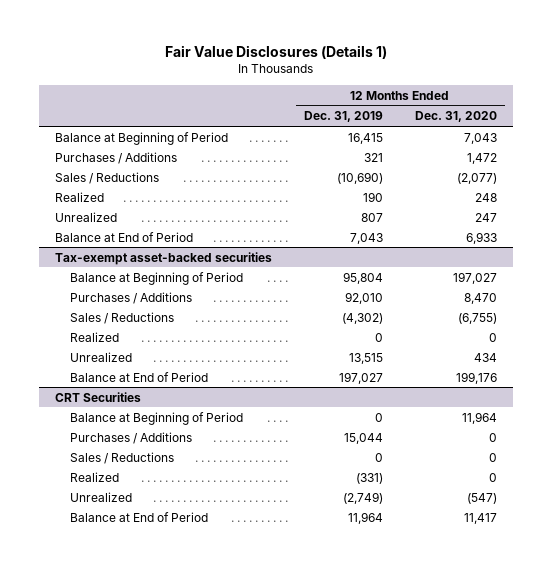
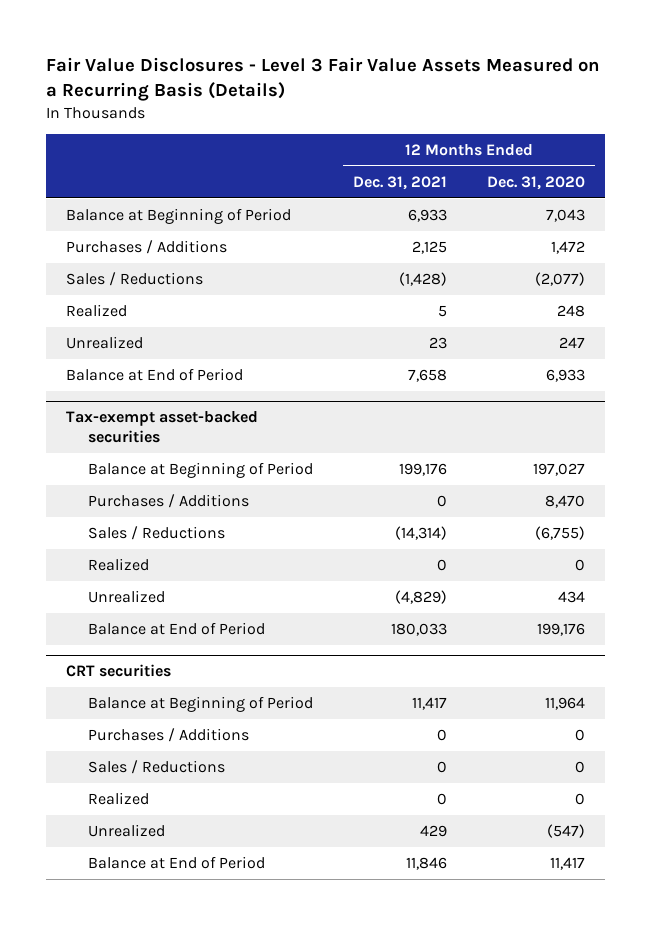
- Fair Value Disclosures (Details 1)
+ Fair Value Disclosures - Level 3 Fair Value Assets Measured on a Recurring Basis (Details)
- | 12 Months Ended Dec. 31, 2019 | 12 Months Ended Dec. 31, 2020
+ | 12 Months Ended Dec. 31, 2021 | 12 Months Ended Dec. 31, 2020
- CRT Securities
+ CRT securities

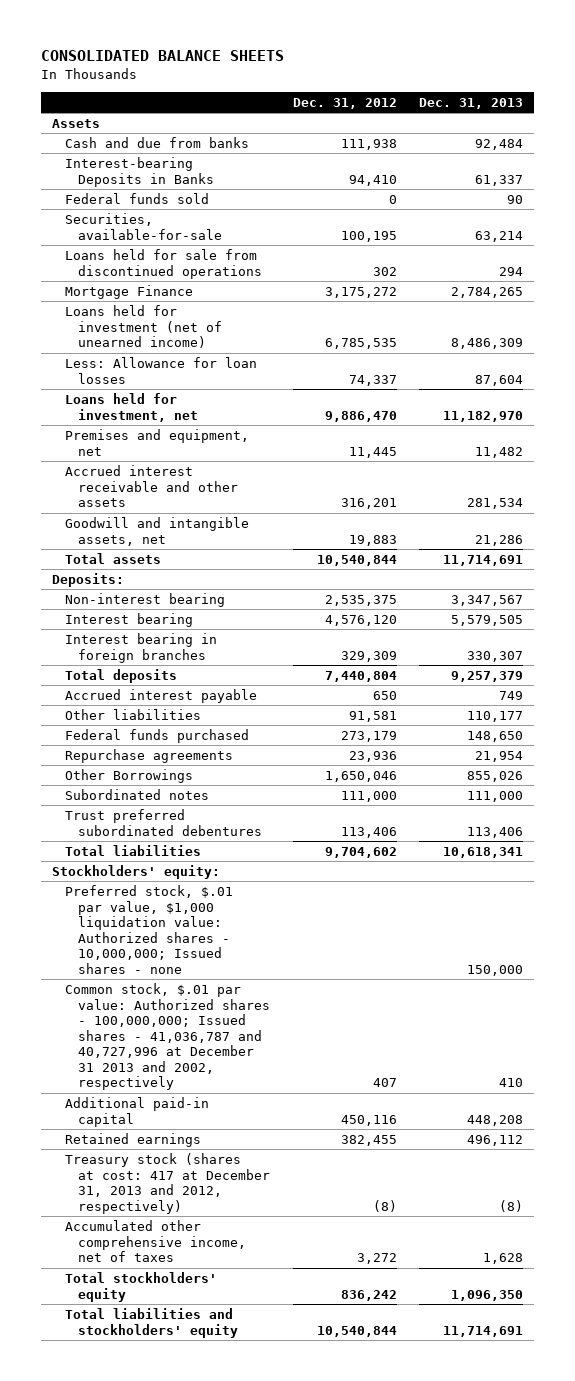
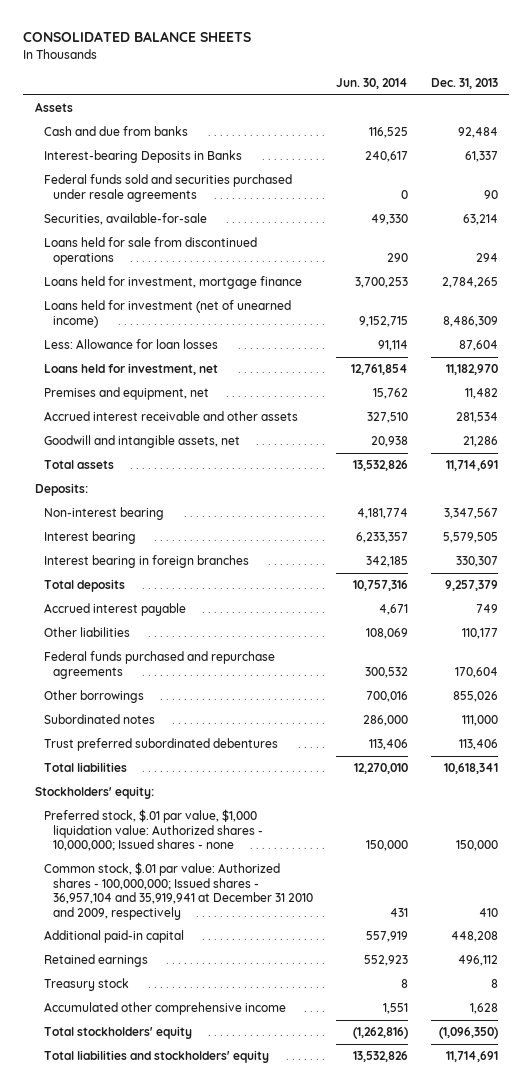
- | Dec. 31, 2012 | Dec. 31, 2013
+ | Jun. 30, 2014 | Dec. 31, 2013
- Federal funds sold | 0 | 90
+ Federal funds sold and securities purchased under resale agreements | 0 | 90
- Mortgage Finance | 3,175,272 | 2,784,265
+ Loans held for investment, mortgage finance | 3,700,253 | 2,784,265
- Federal funds purchased | 273,179 | 148,650
- Repurchase agreements | 23,936 | 21,954
- Other Borrowings | 1,650,046 | 855,026
+ Federal funds purchased and repurchase agreements | 300,532 | 170,604
+ Other borrowings | 700,016 | 855,026
- Common stock, $.01 par value: Authorized shares - 100,000,000; Issued shares - 41,036,787 and 40,727,996 at December 31 2013 and 2002, respectively | 407 | 410
+ Common stock, $.01 par value: Authorized shares - 100,000,000; Issued shares - 36,957,104 and 35,919,941 at December 31 2010 and 2009, respectively | 431 | 410
- Treasury stock (shares at cost: 417 at December 31, 2013 and 2012, respectively) | (8) | (8)
- Accumulated other comprehensive income, net of taxes | 3,272 | 1,628
- Total stockholders' equity | 836,242 | 1,096,350
+ Treasury stock | 8 | 8
+ Accumulated other comprehensive income | 1,551 | 1,628
+ Total stockholders' equity | (1,262,816) | (1,096,350)

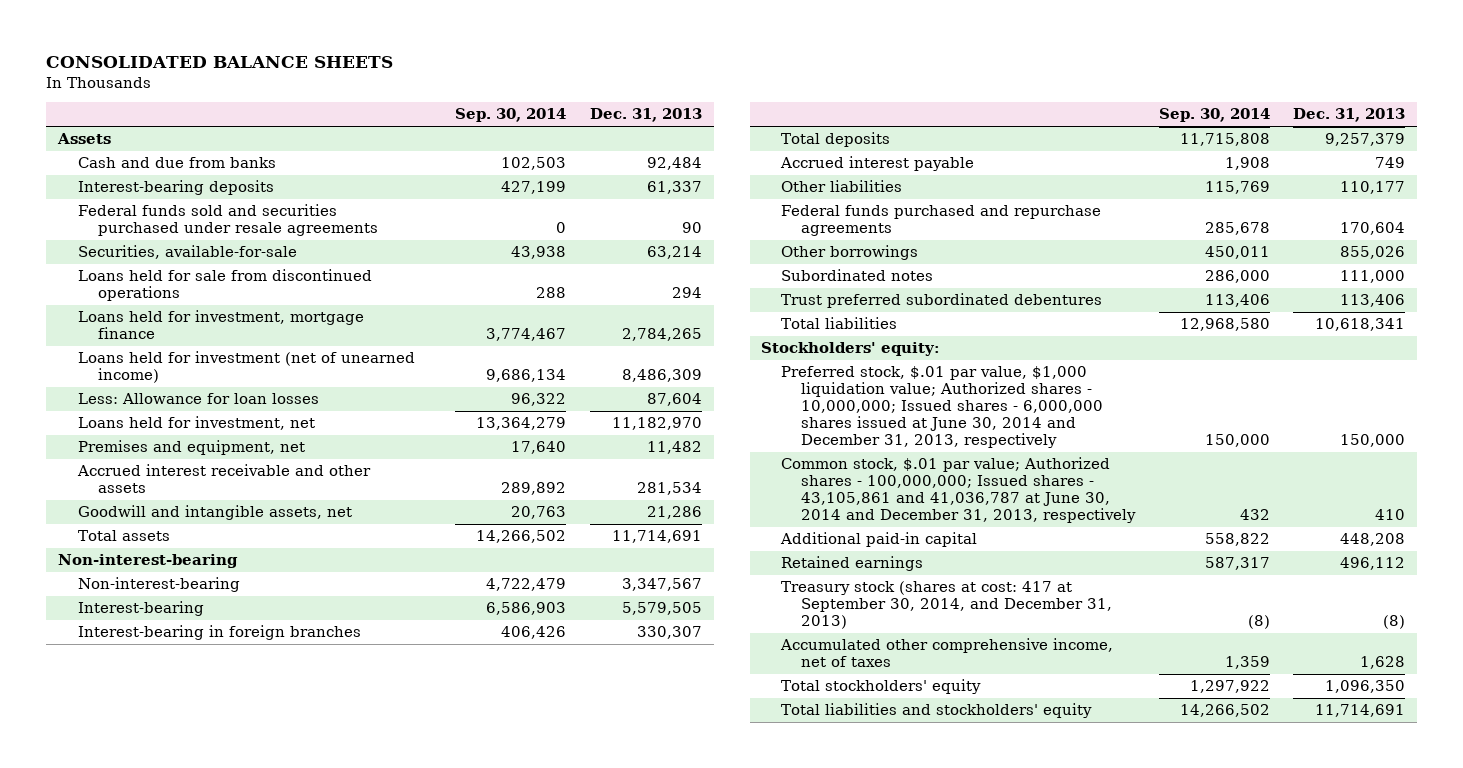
- | Jun. 30, 2014 | Dec. 31, 2013
+ | Sep. 30, 2014 | Dec. 31, 2013
- Interest-bearing Deposits in Banks | 240,617 | 61,337
+ Interest-bearing deposits | 427,199 | 61,337
- Deposits:
- Non-interest bearing | 4,181,774 | 3,347,567
- Interest bearing | 6,233,357 | 5,579,505
- Interest bearing in foreign branches | 342,185 | 330,307
+ Non-interest-bearing
+ Non-interest-bearing | 4,722,479 | 3,347,567
+ Interest-bearing | 6,586,903 | 5,579,505
+ Interest-bearing in foreign branches | 406,426 | 330,307
- Preferred stock, $.01 par value, $1,000 liquidation value: Authorized shares - 10,000,000; Issued shares - none | 150,000 | 150,000
- Common stock, $.01 par value: Authorized shares - 100,000,000; Issued shares - 36,957,104 and 35,919,941 at December 31 2010 and 2009, respectively | 431 | 410
+ Preferred stock, $.01 par value, $1,000 liquidation value; Authorized shares - 10,000,000; Issued shares - 6,000,000 shares issued at June 30, 2014 and December 31, 2013, respectively | 150,000 | 150,000
+ Common stock, $.01 par value; Authorized shares - 100,000,000; Issued shares - 43,105,861 and 41,036,787 at June 30, 2014 and December 31, 2013, respectively | 432 | 410
- Treasury stock | 8 | 8
- Accumulated other comprehensive income | 1,551 | 1,628
- Total stockholders' equity | (1,262,816) | (1,096,350)
+ Treasury stock (shares at cost: 417 at September 30, 2014, and December 31, 2013) | (8) | (8)
+ Accumulated other comprehensive income, net of taxes | 1,359 | 1,628
+ Total stockholders' equity | 1,297,922 | 1,096,350

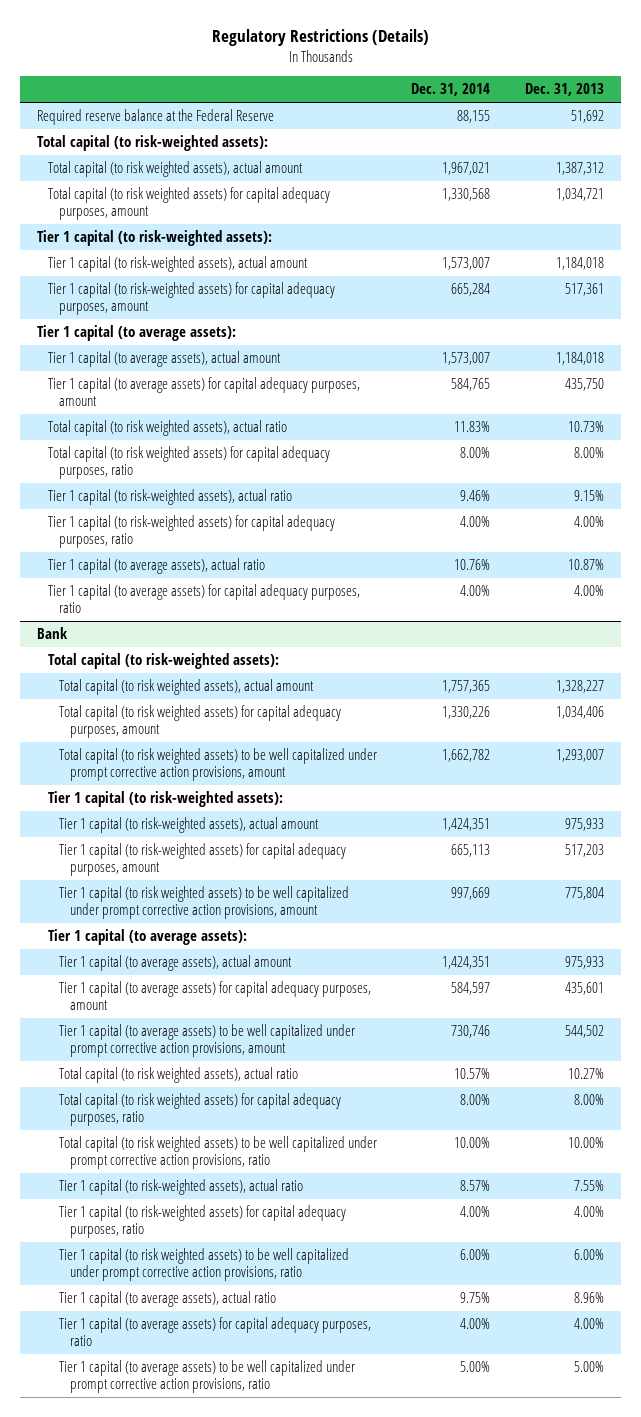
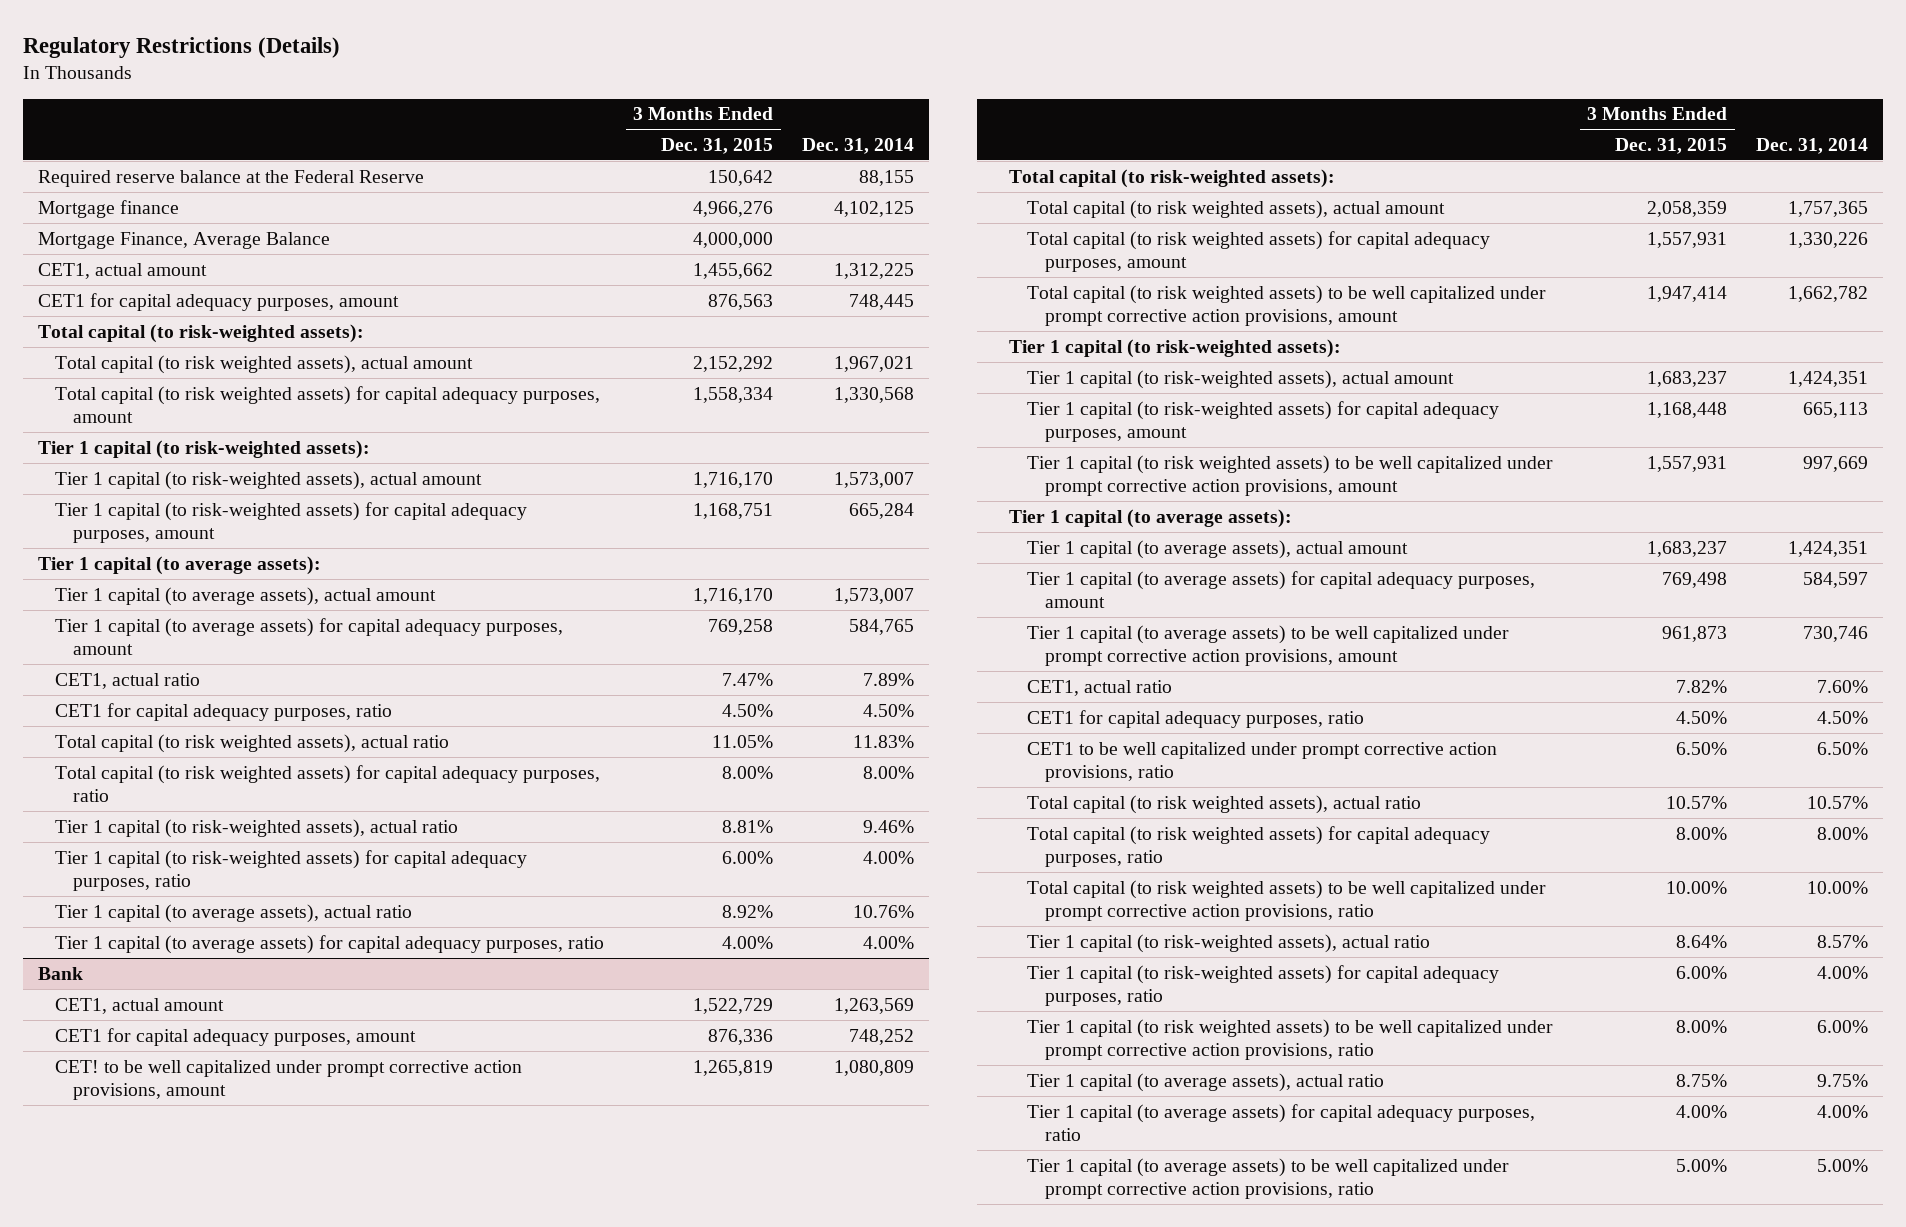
- | Dec. 31, 2014 | Dec. 31, 2013
+ | 3 Months Ended Dec. 31, 2015 | Dec. 31, 2014
+ Mortgage finance | 4,966,276 | 4,102,125
+ Mortgage Finance, Average Balance | 4,000,000 |
+ CET1, actual amount | 1,455,662 | 1,312,225
+ CET1 for capital adequacy purposes, amount | 876,563 | 748,445
+ CET1, actual ratio | 7.47% | 7.89%
+ CET1 for capital adequacy purposes, ratio | 4.50% | 4.50%
@ Bank
+ CET1, actual amount | 1,522,729 | 1,263,569
+ CET1 for capital adequacy purposes, amount | 876,336 | 748,252
+ CET! to be well capitalized under prompt corrective action provisions, amount | 1,265,819 | 1,080,809
+ CET1, actual ratio | 7.82% | 7.60%
+ CET1 for capital adequacy purposes, ratio | 4.50% | 4.50%
+ CET1 to be well capitalized under prompt corrective action provisions, ratio | 6.50% | 6.50%

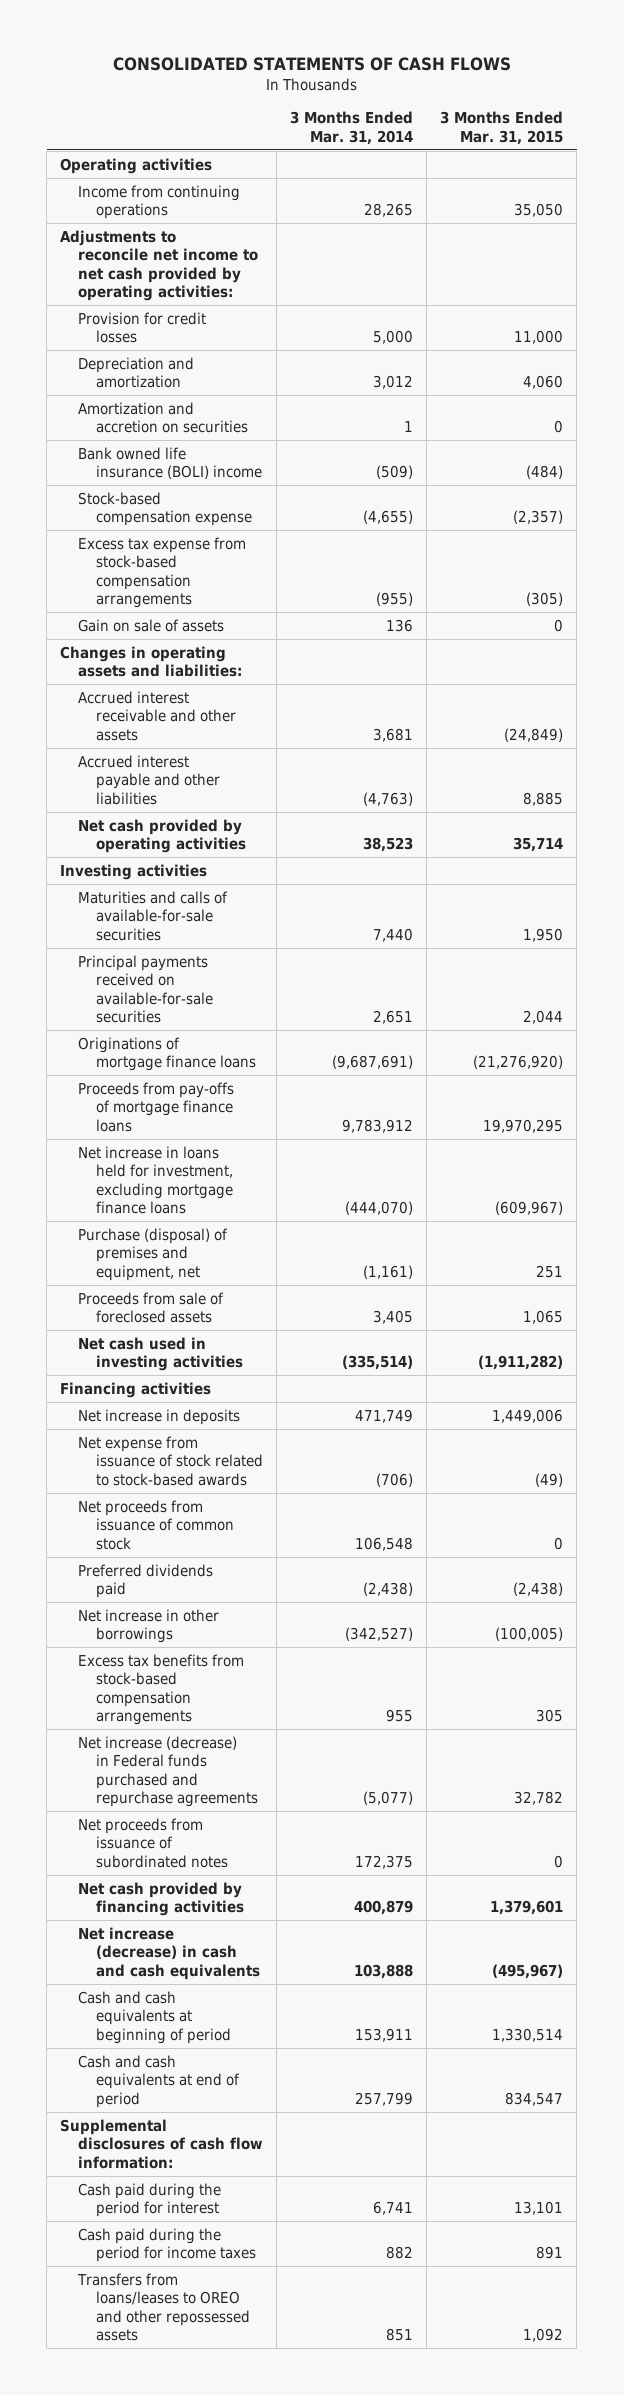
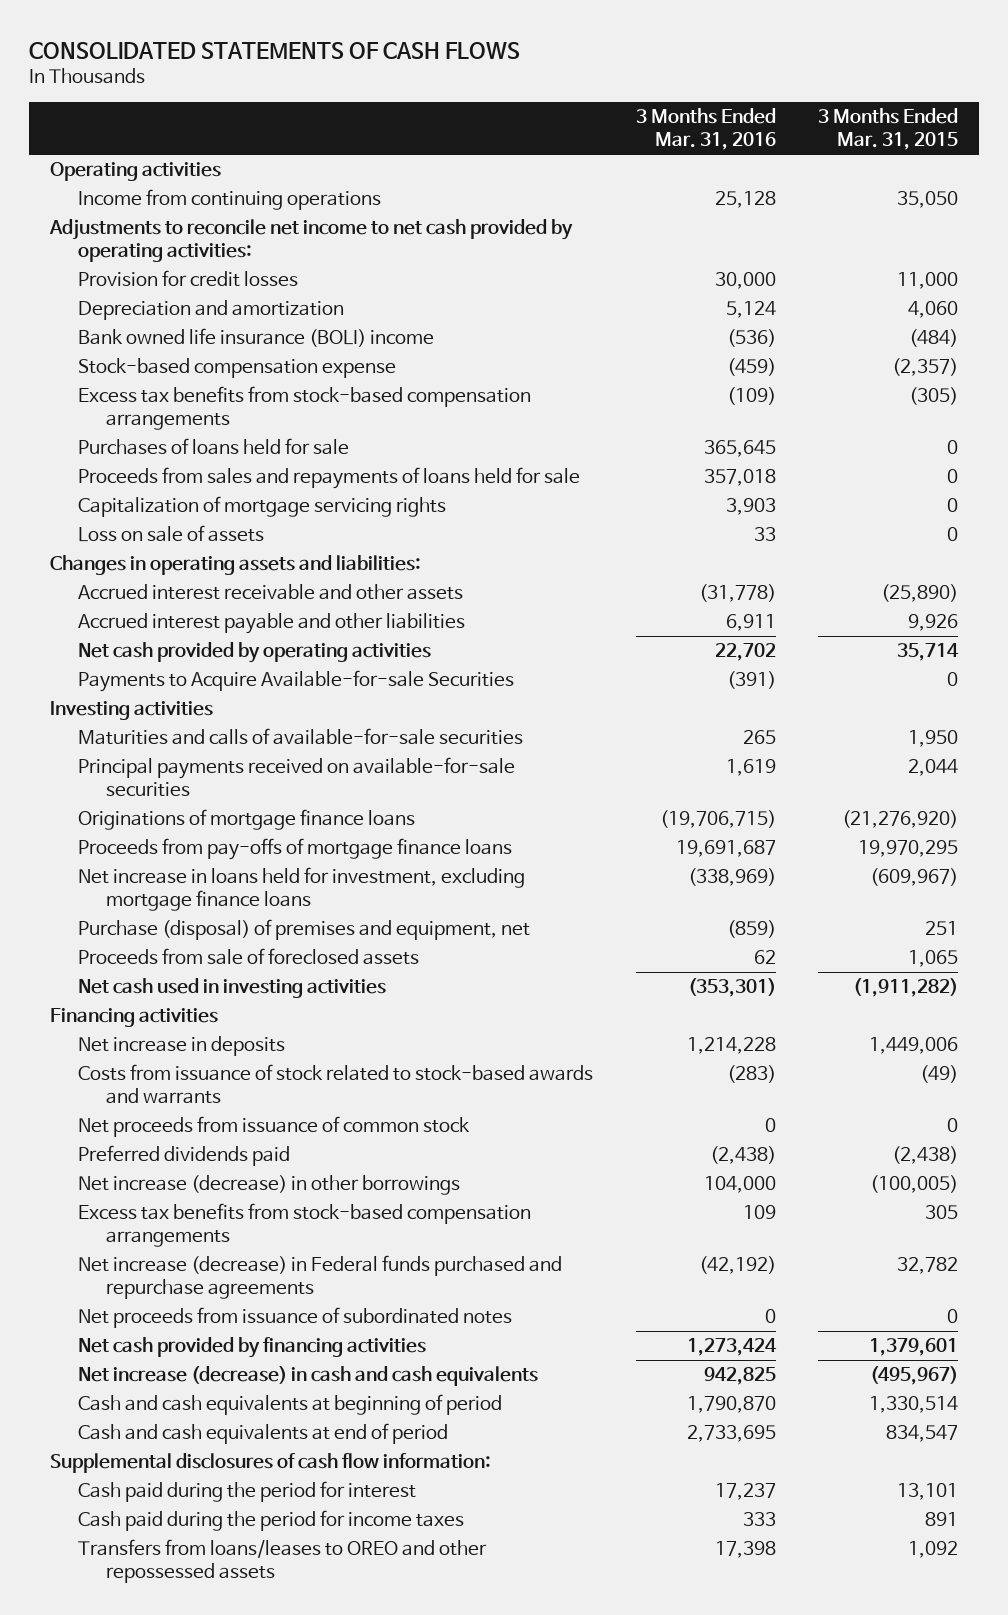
- | 3 Months Ended Mar. 31, 2014 | 3 Months Ended Mar. 31, 2015
+ | 3 Months Ended Mar. 31, 2016 | 3 Months Ended Mar. 31, 2015
- Amortization and accretion on securities | 1 | 0
- Excess tax expense from stock-based compensation arrangements | (955) | (305)
- Gain on sale of assets | 136 | 0
+ Excess tax benefits from stock-based compensation arrangements | (109) | (305)
+ Purchases of loans held for sale | 365,645 | 0
+ Proceeds from sales and repayments of loans held for sale | 357,018 | 0
+ Capitalization of mortgage servicing rights | 3,903 | 0
+ Loss on sale of assets | 33 | 0
- Accrued interest receivable and other assets | 3,681 | (24,849)
- Accrued interest payable and other liabilities | (4,763) | 8,885
+ Accrued interest receivable and other assets | (31,778) | (25,890)
+ Accrued interest payable and other liabilities | 6,911 | 9,926
+ Payments to Acquire Available-for-sale Securities | (391) | 0
- Net expense from issuance of stock related to stock-based awards | (706) | (49)
+ Costs from issuance of stock related to stock-based awards and warrants | (283) | (49)
- Net increase in other borrowings | (342,527) | (100,005)
+ Net increase (decrease) in other borrowings | 104,000 | (100,005)

